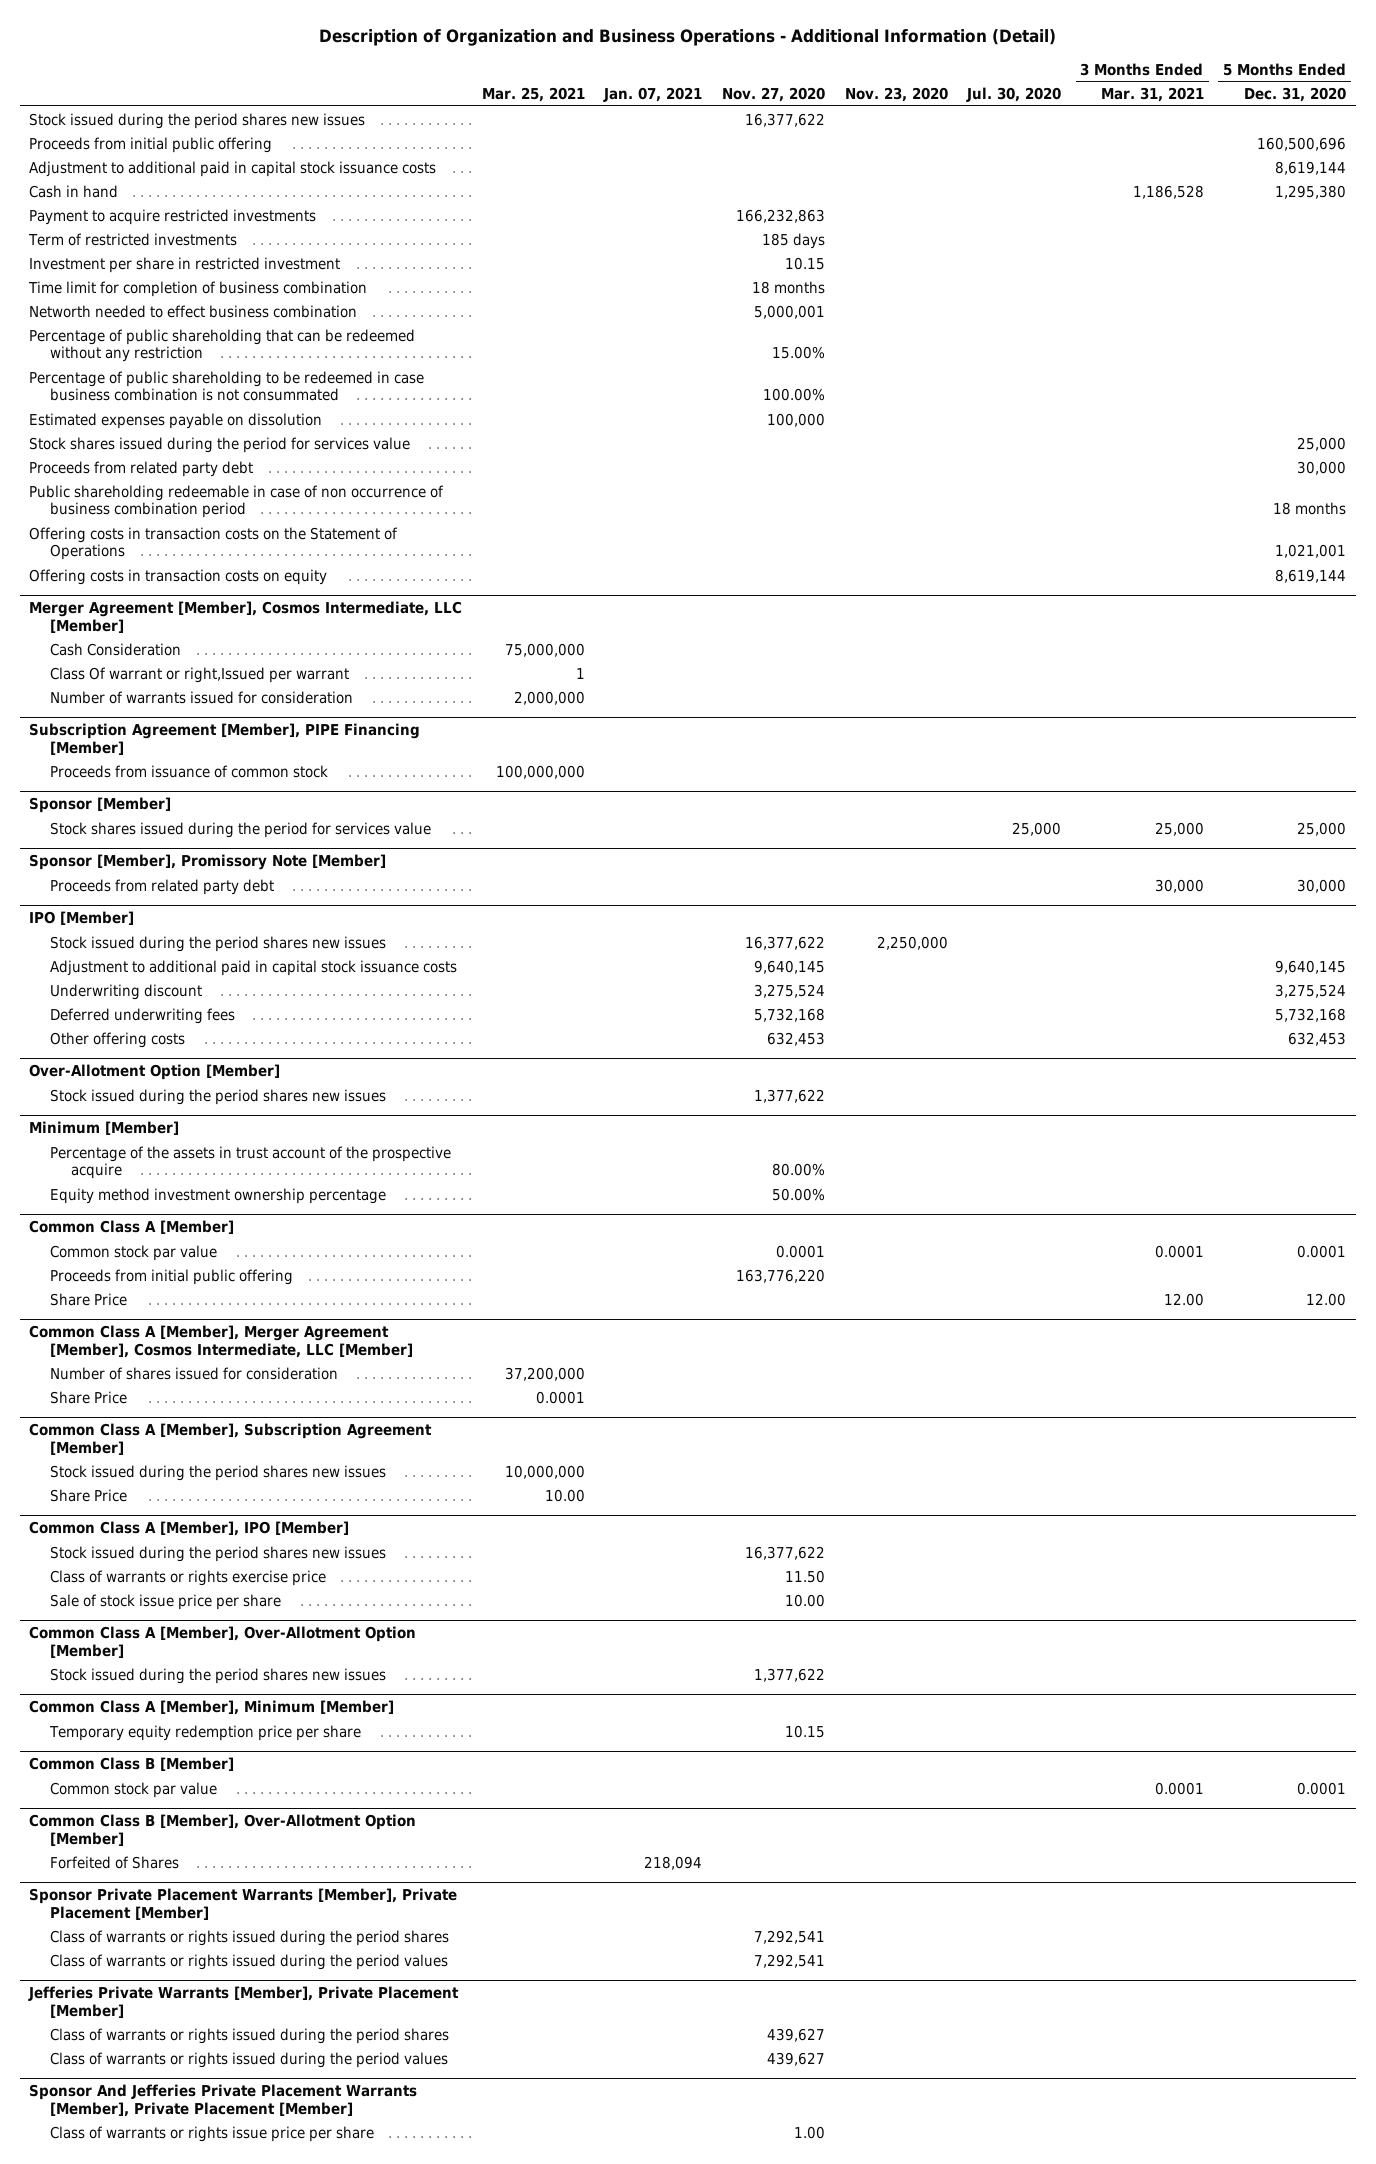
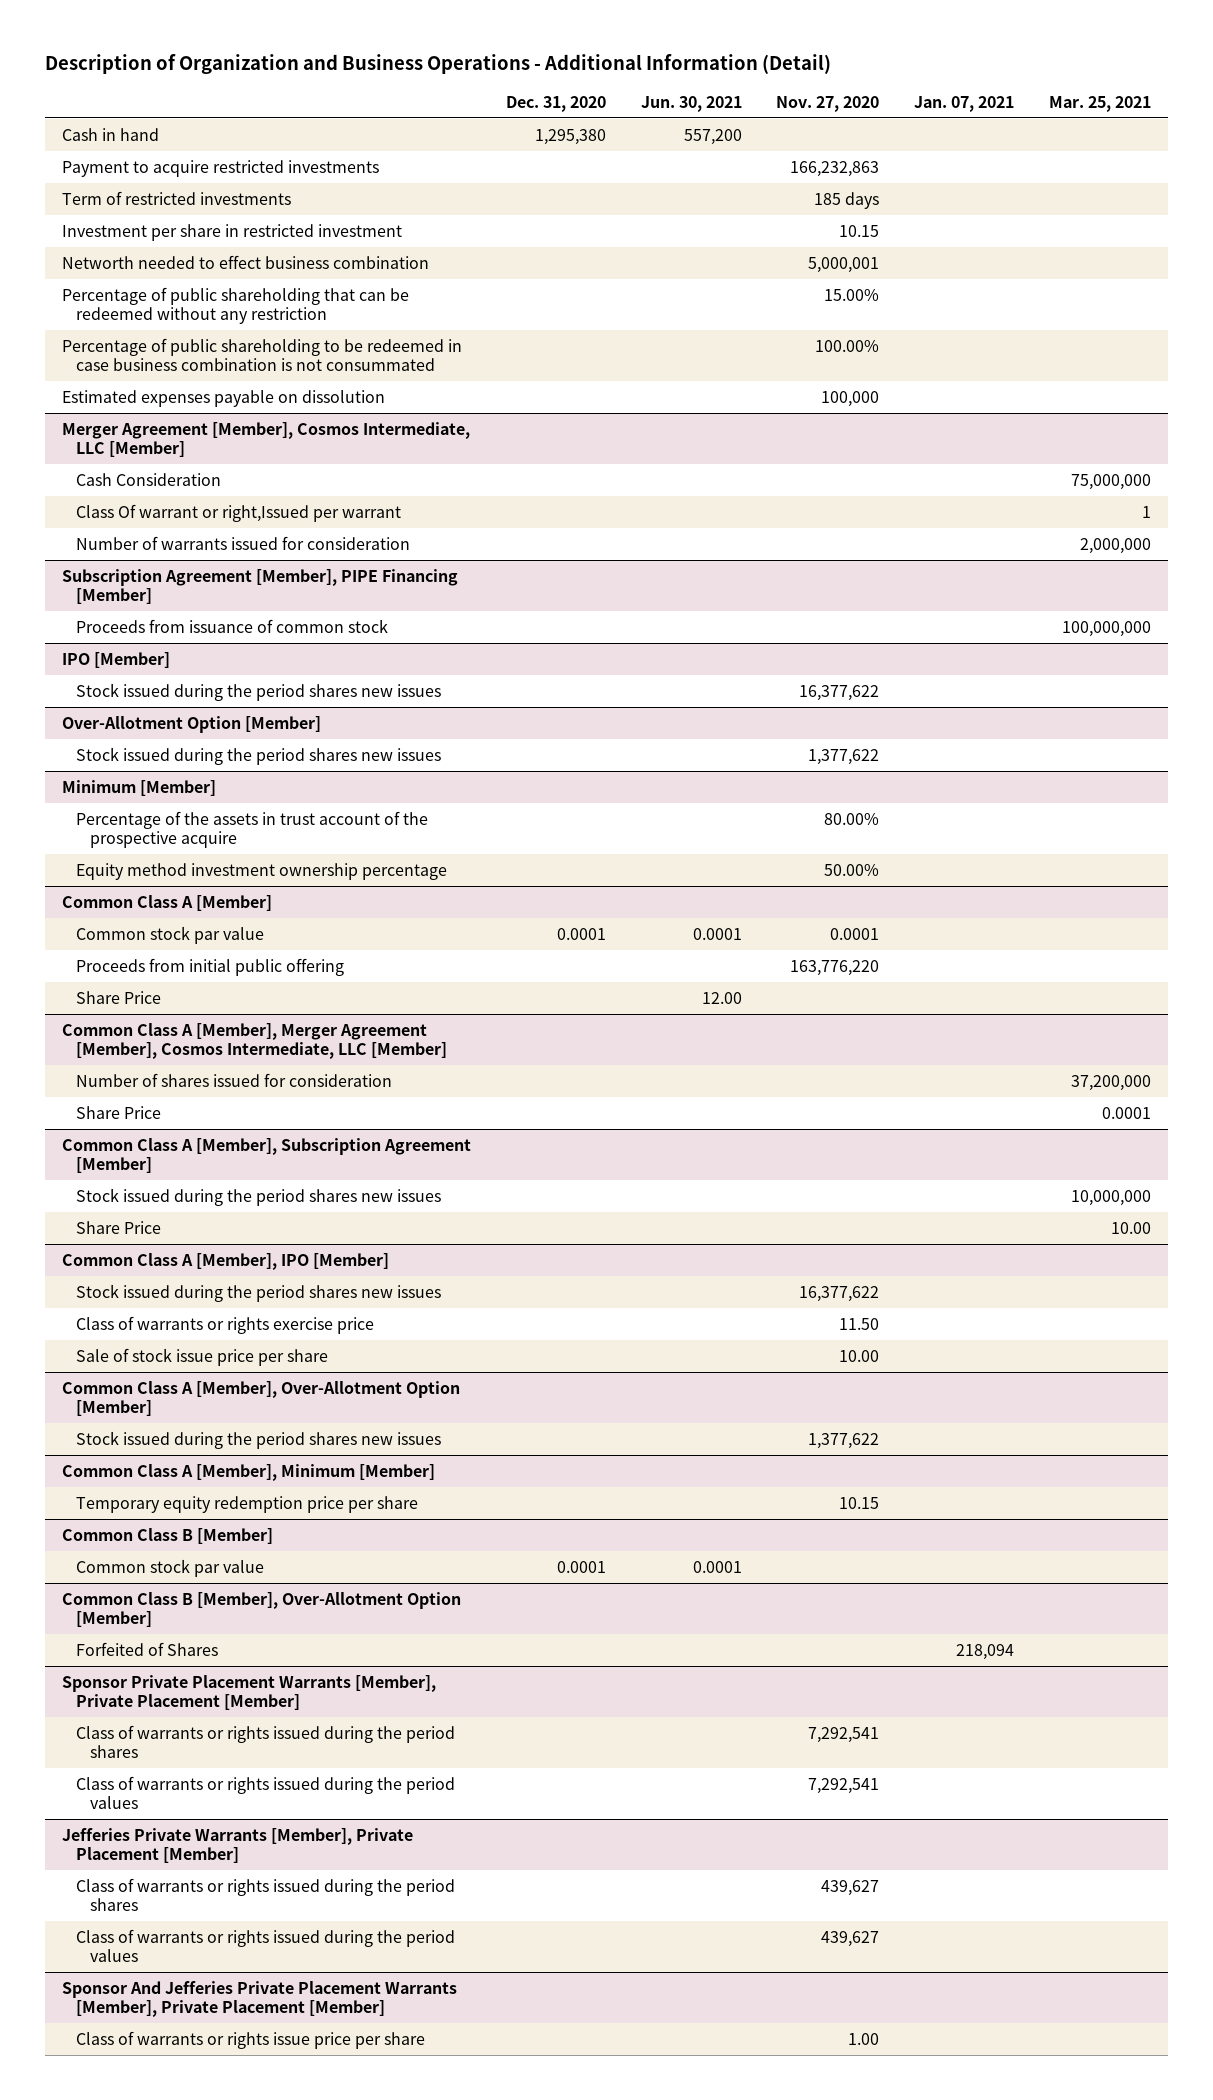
- | Mar. 25, 2021 | Jan. 07, 2021 | Nov. 27, 2020 | Nov. 23, 2020 | Jul. 30, 2020 | 3 Months Ended Mar. 31, 2021 | 5 Months Ended Dec. 31, 2020
+ | Dec. 31, 2020 | Jun. 30, 2021 | Nov. 27, 2020 | Jan. 07, 2021 | Mar. 25, 2021
- Stock issued during the period shares new issues | | | 16,377,622 | | | |
- Proceeds from initial public offering | | | | | | | 160,500,696
- Adjustment to additional paid in capital stock issuance costs | | | | | | | 8,619,144
- Time limit for completion of business combination | | | 18 months | | | |
- Stock shares issued during the period for services value | | | | | | | 25,000
- Proceeds from related party debt | | | | | | | 30,000
- Public shareholding redeemable in case of non occurrence of business combination period | | | | | | | 18 months
- Offering costs in transaction costs on the Statement of Operations | | | | | | | 1,021,001
- Offering costs in transaction costs on equity | | | | | | | 8,619,144
- Sponsor [Member]
- Stock shares issued during the period for services value | | | | | 25,000 | 25,000 | 25,000
- Sponsor [Member], Promissory Note [Member]
- Proceeds from related party debt | | | | | | 30,000 | 30,000
@ IPO [Member]
- Adjustment to additional paid in capital stock issuance costs | | | 9,640,145 | | | | 9,640,145
- Underwriting discount | | | 3,275,524 | | | | 3,275,524
- Deferred underwriting fees | | | 5,732,168 | | | | 5,732,168
- Other offering costs | | | 632,453 | | | | 632,453

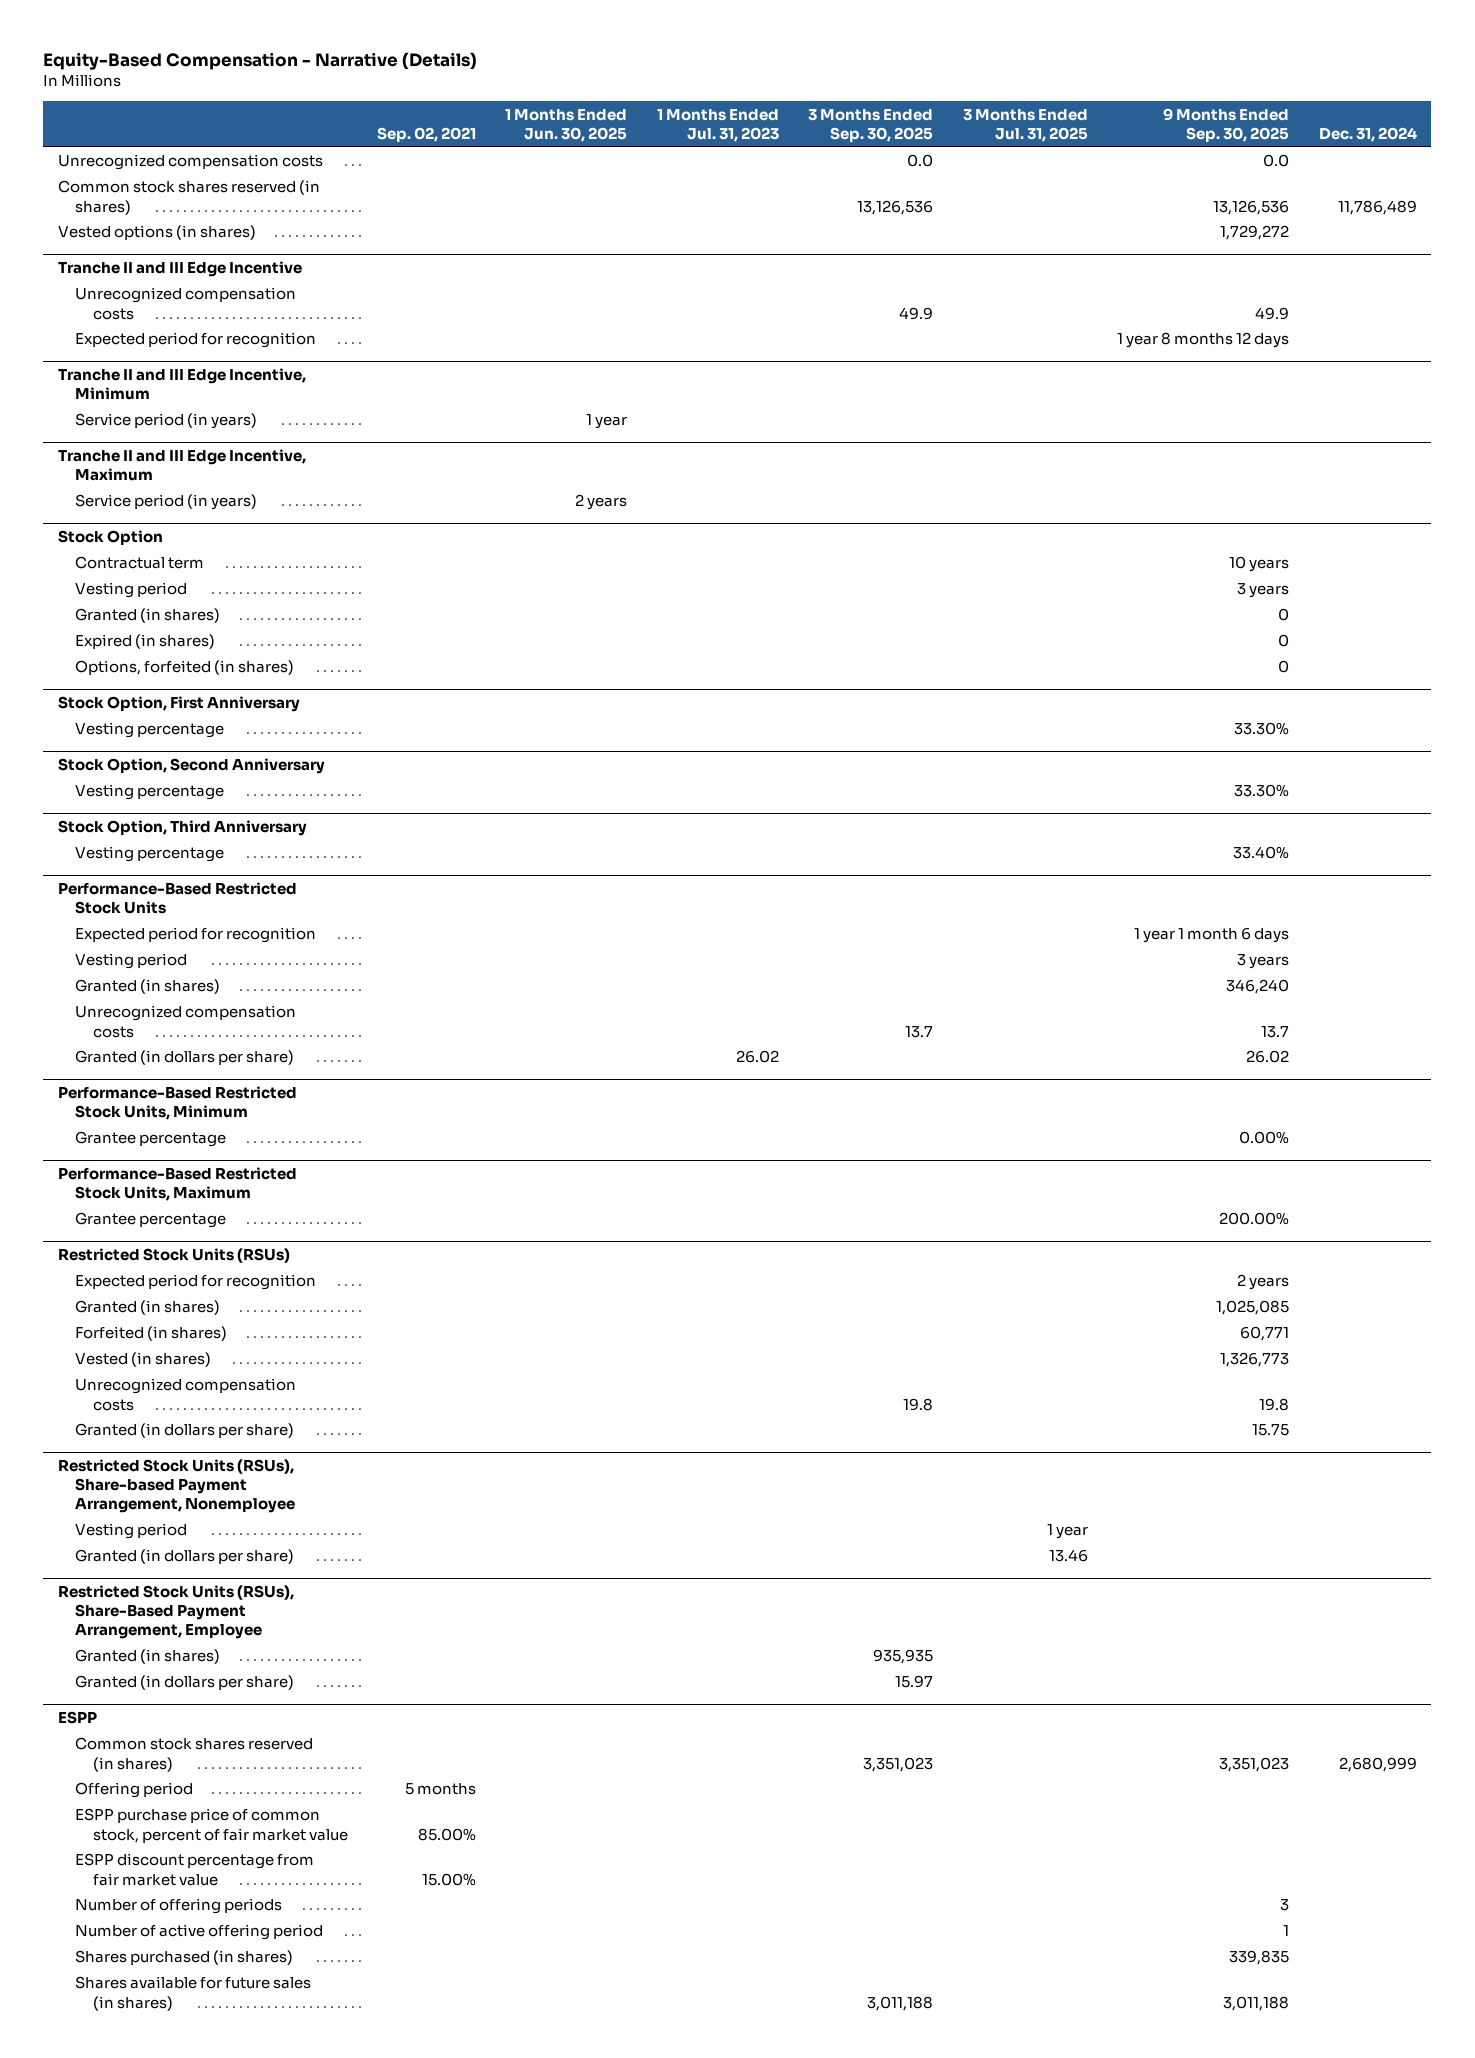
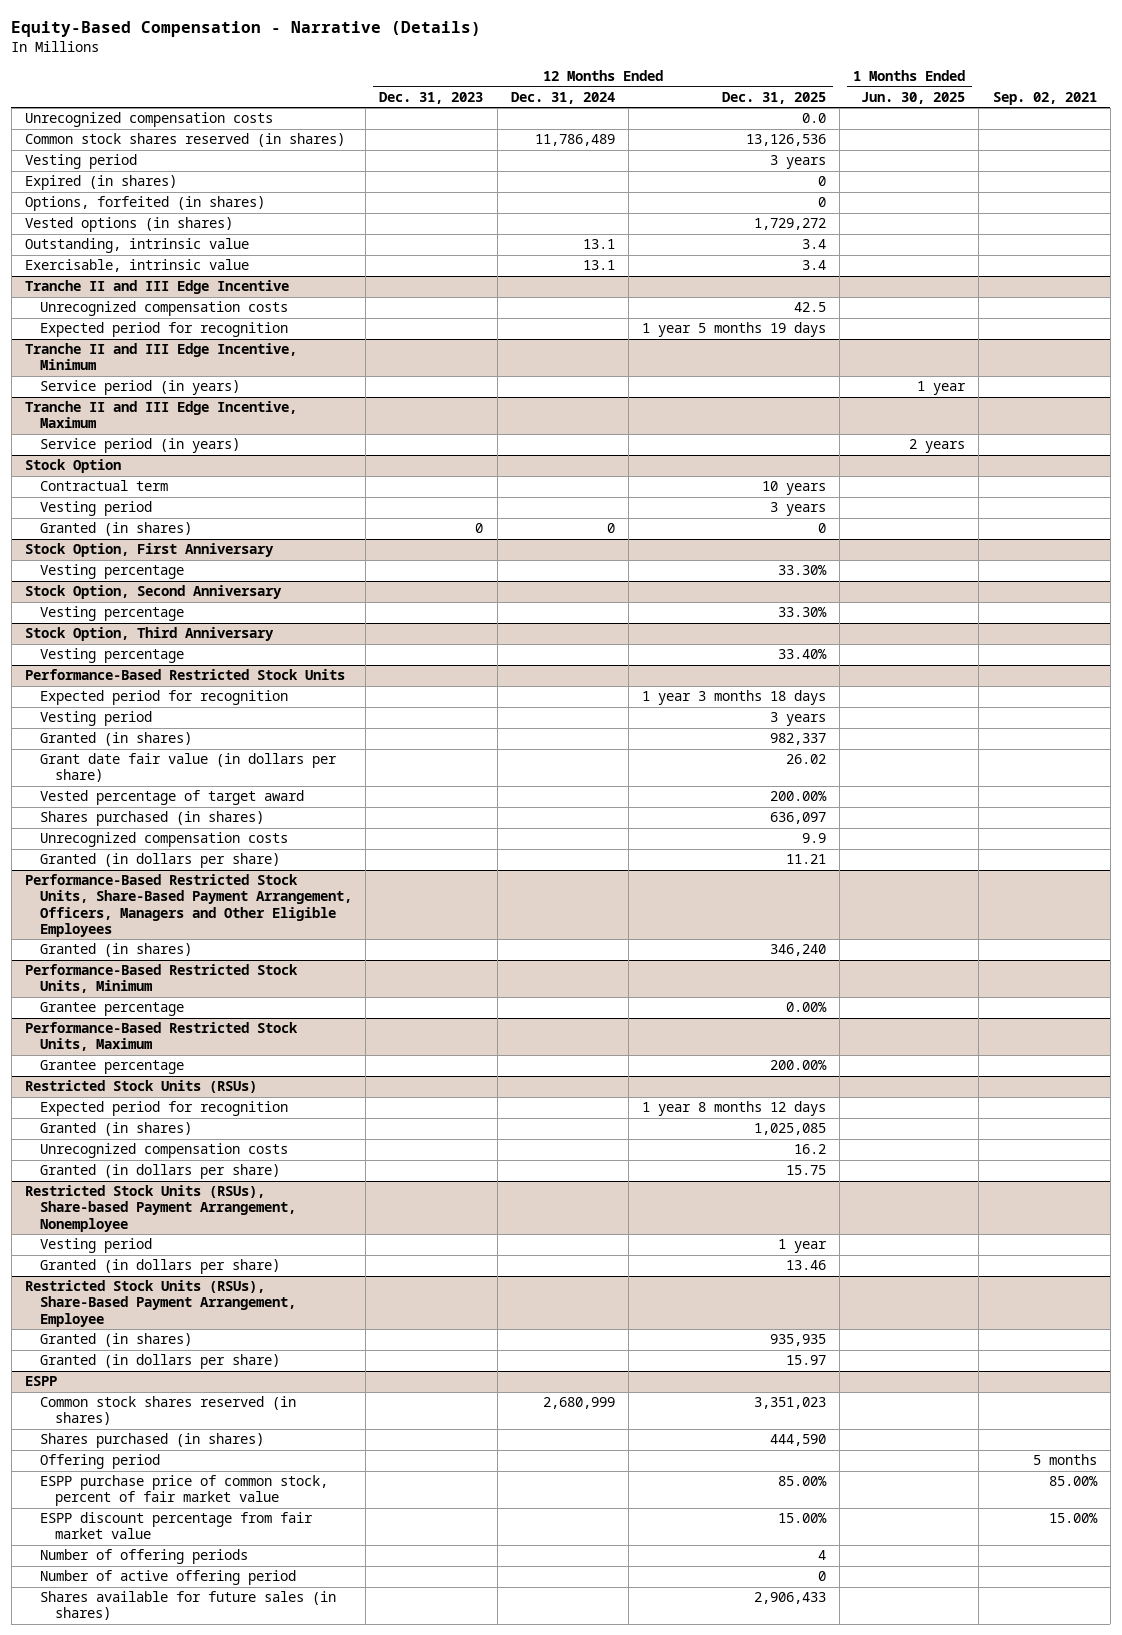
- | Sep. 02, 2021 | 1 Months Ended Jun. 30, 2025 | 1 Months Ended Jul. 31, 2023 | 3 Months Ended Sep. 30, 2025 | 3 Months Ended Jul. 31, 2025 | 9 Months Ended Sep. 30, 2025 | Dec. 31, 2024
+ | 12 Months Ended Dec. 31, 2023 | 12 Months Ended Dec. 31, 2024 | 12 Months Ended Dec. 31, 2025 | 1 Months Ended Jun. 30, 2025 | Sep. 02, 2021
+ Vesting period | | | 3 years | |
+ Expired (in shares) | | | 0 | |
+ Options, forfeited (in shares) | | | 0 | |
+ Outstanding, intrinsic value | | 13.1 | 3.4 | |
+ Exercisable, intrinsic value | | 13.1 | 3.4 | |
@ Stock Option
- Expired (in shares) | | | | | | 0 |
- Options, forfeited (in shares) | | | | | | 0 |
@ Performance-Based Restricted Stock Units
+ Grant date fair value (in dollars per share) | | | 26.02 | |
+ Vested percentage of target award | | | 200.00% | |
+ Shares purchased (in shares) | | | 636,097 | |
+ Performance-Based Restricted Stock Units, Share-Based Payment Arrangement, Officers, Managers and Other Eligible Employees
+ Granted (in shares) | | | 346,240 | |
@ Restricted Stock Units (RSUs)
- Forfeited (in shares) | | | | | | 60,771 |
- Vested (in shares) | | | | | | 1,326,773 |
@ ESPP
moved up: Shares purchased (in shares) | | | 444,590 | |

